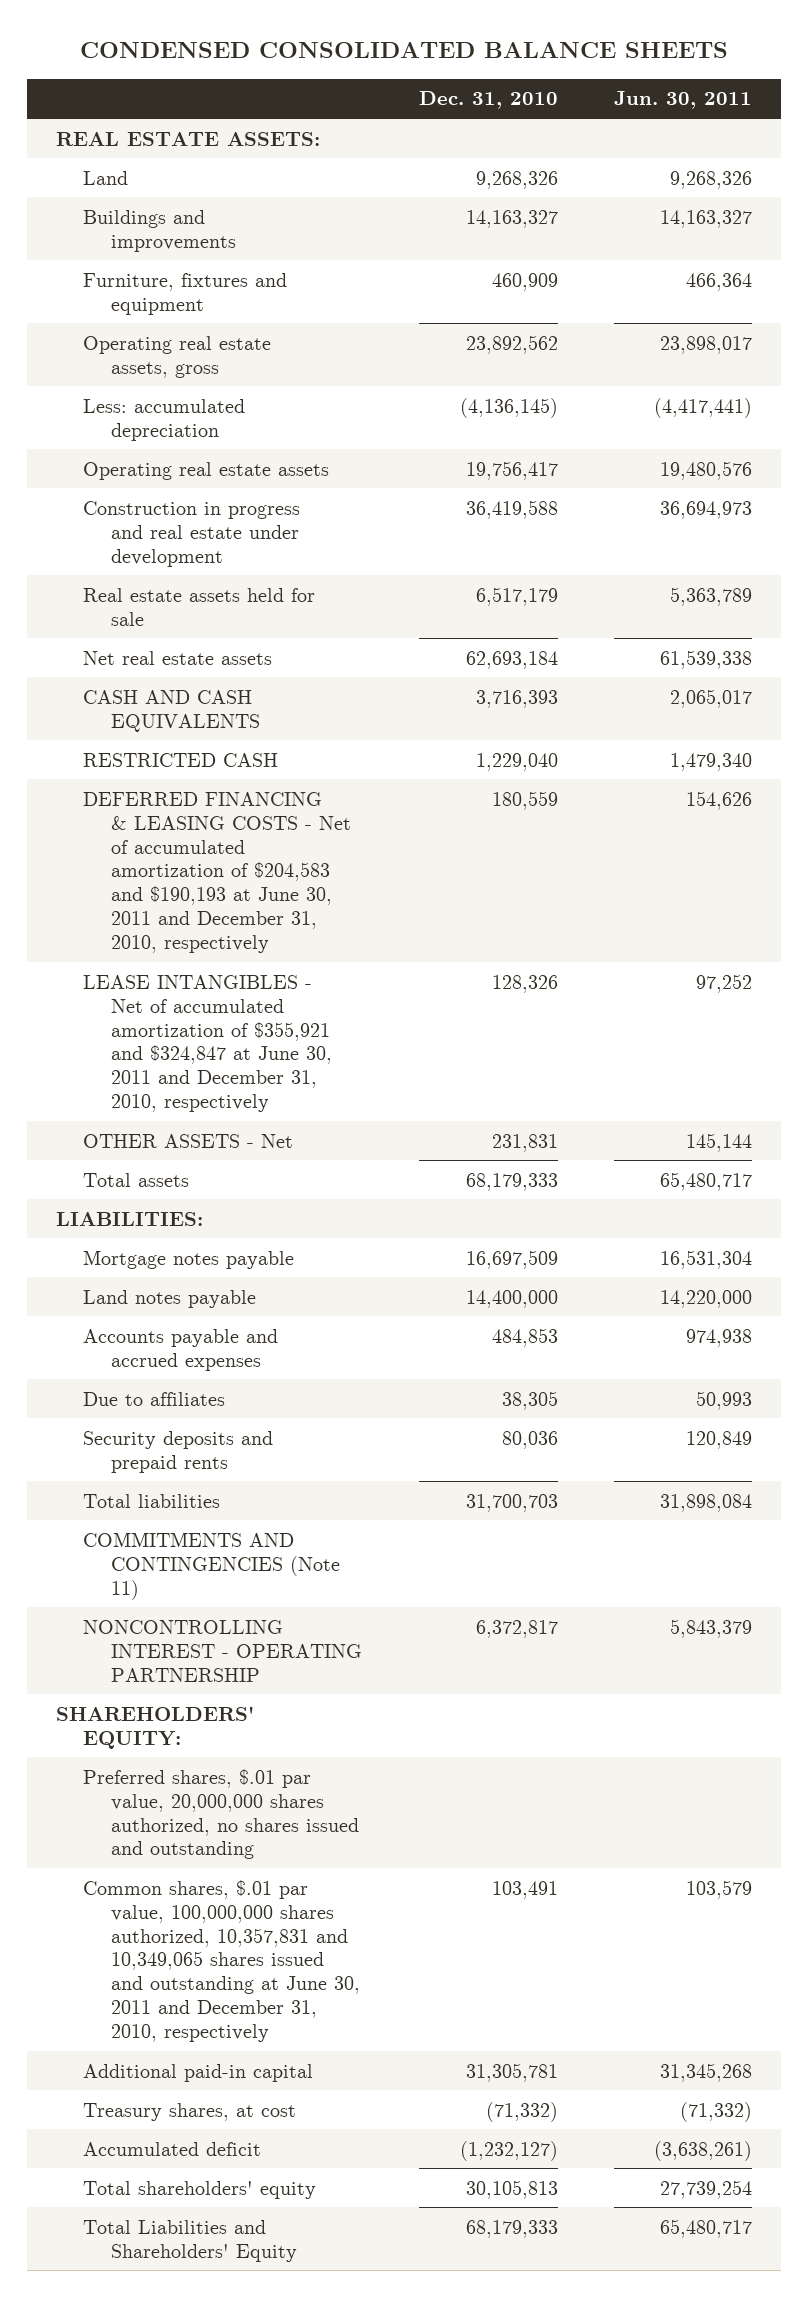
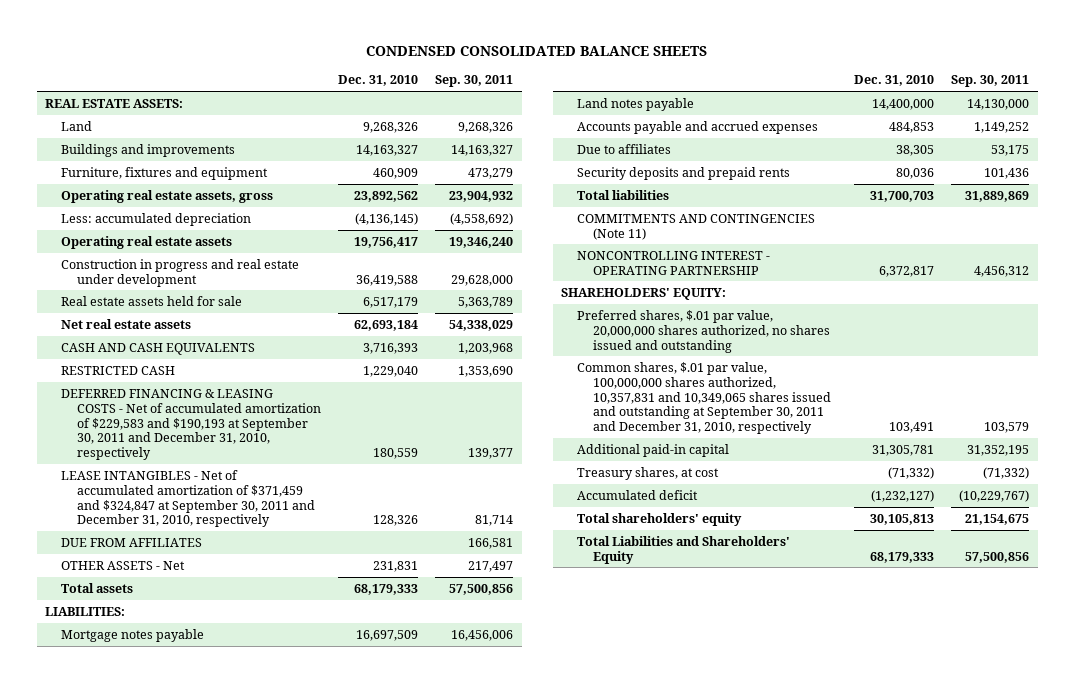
- | Dec. 31, 2010 | Jun. 30, 2011
+ | Dec. 31, 2010 | Sep. 30, 2011
- DEFERRED FINANCING & LEASING COSTS - Net of accumulated amortization of $204,583 and $190,193 at June 30, 2011 and December 31, 2010, respectively | 180,559 | 154,626
- LEASE INTANGIBLES - Net of accumulated amortization of $355,921 and $324,847 at June 30, 2011 and December 31, 2010, respectively | 128,326 | 97,252
+ DEFERRED FINANCING & LEASING COSTS - Net of accumulated amortization of $229,583 and $190,193 at September 30, 2011 and December 31, 2010, respectively | 180,559 | 139,377
+ LEASE INTANGIBLES - Net of accumulated amortization of $371,459 and $324,847 at September 30, 2011 and December 31, 2010, respectively | 128,326 | 81,714
+ DUE FROM AFFILIATES | | 166,581
- Common shares, $.01 par value, 100,000,000 shares authorized, 10,357,831 and 10,349,065 shares issued and outstanding at June 30, 2011 and December 31, 2010, respectively | 103,491 | 103,579
+ Common shares, $.01 par value, 100,000,000 shares authorized, 10,357,831 and 10,349,065 shares issued and outstanding at September 30, 2011 and December 31, 2010, respectively | 103,491 | 103,579

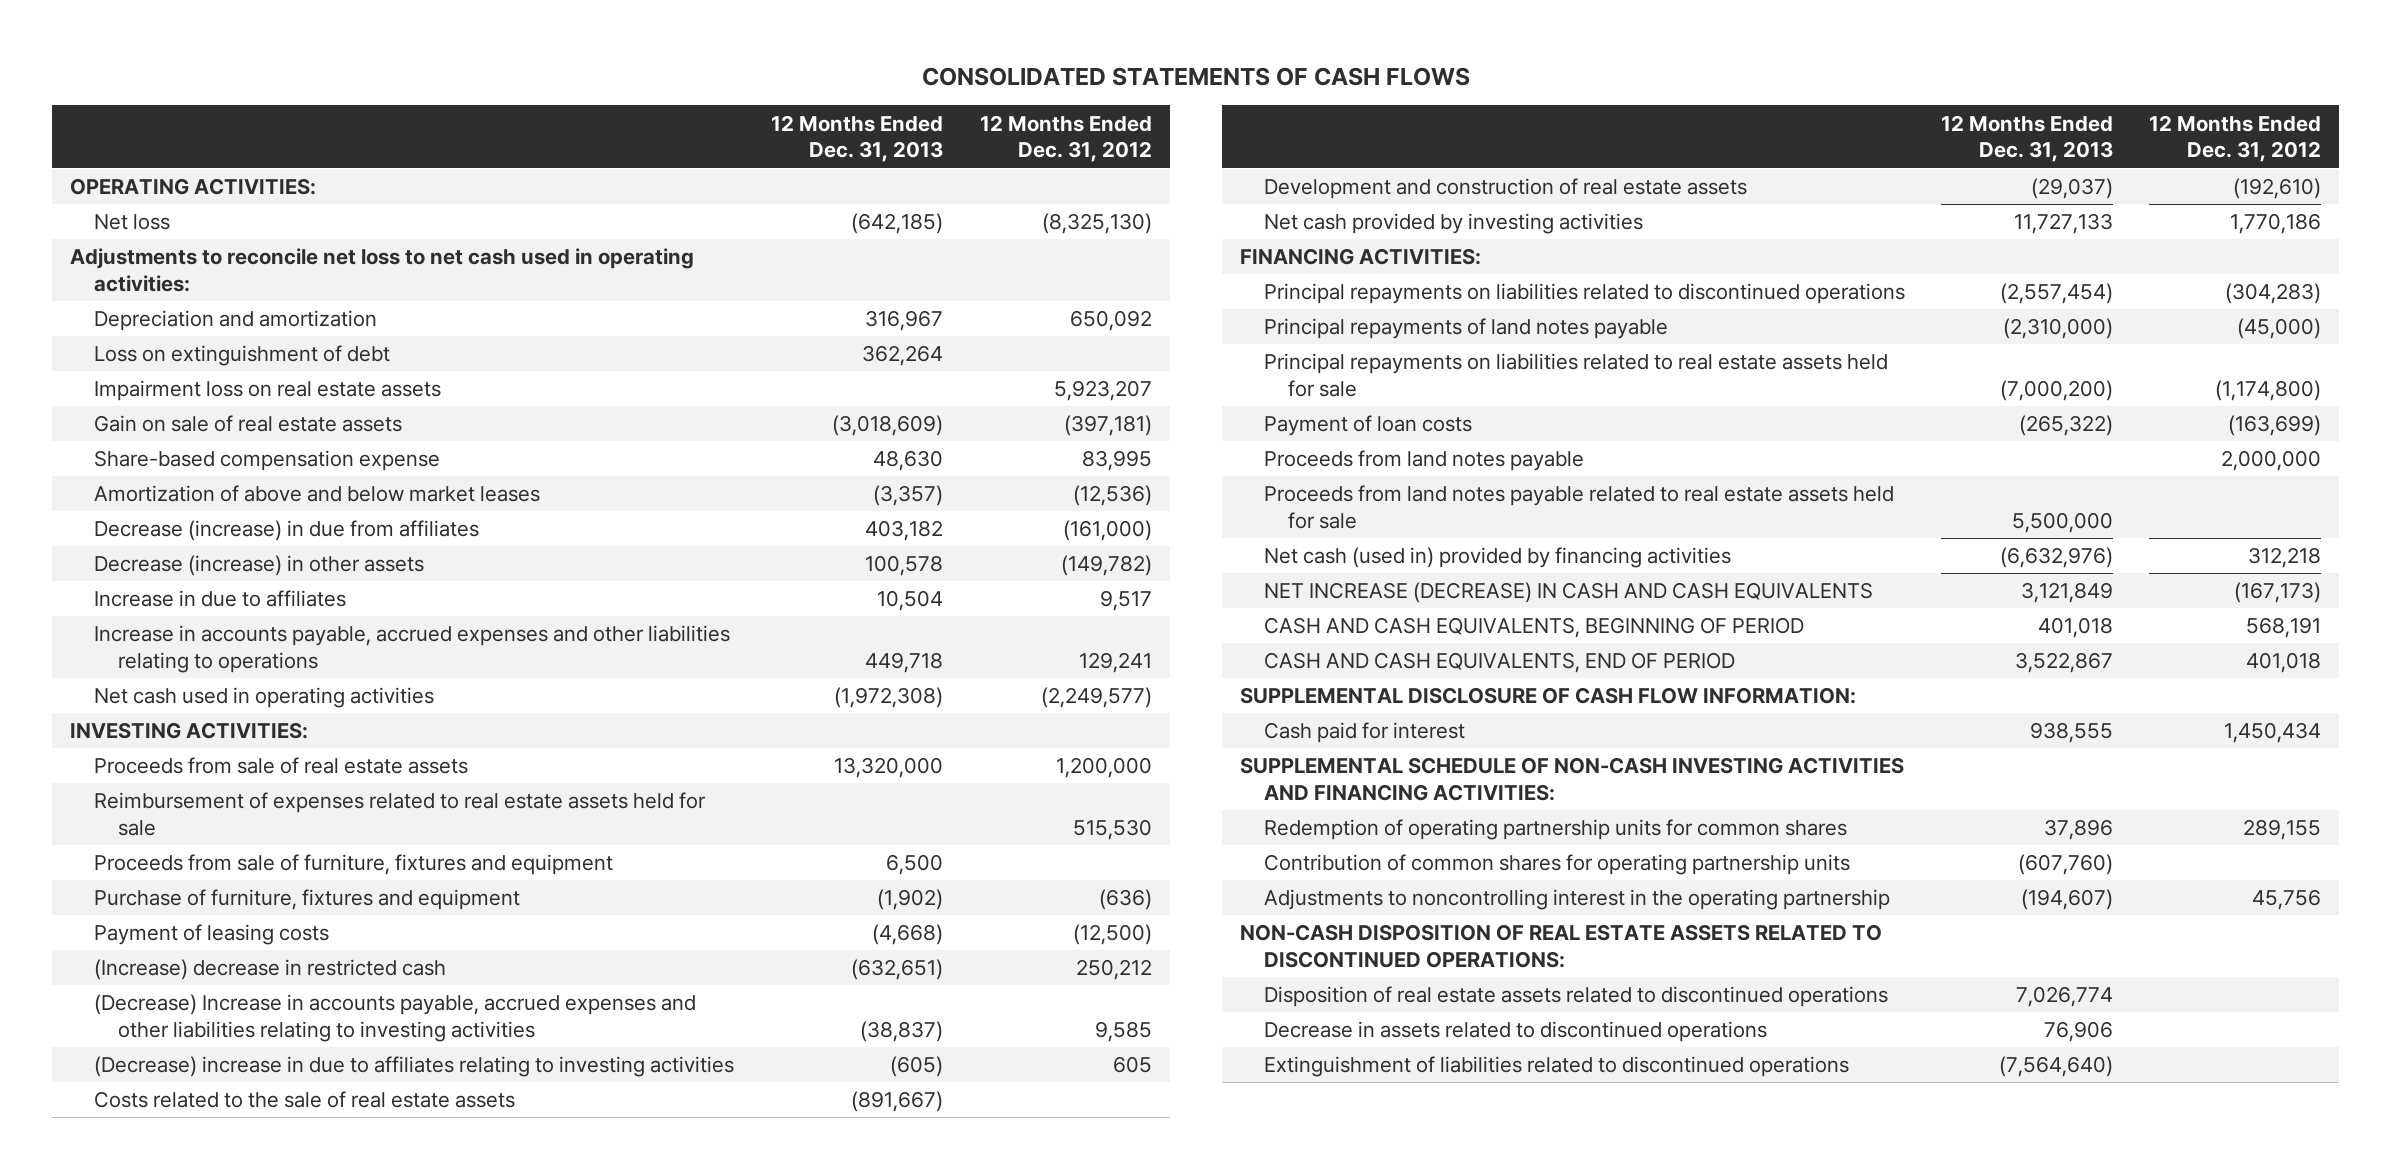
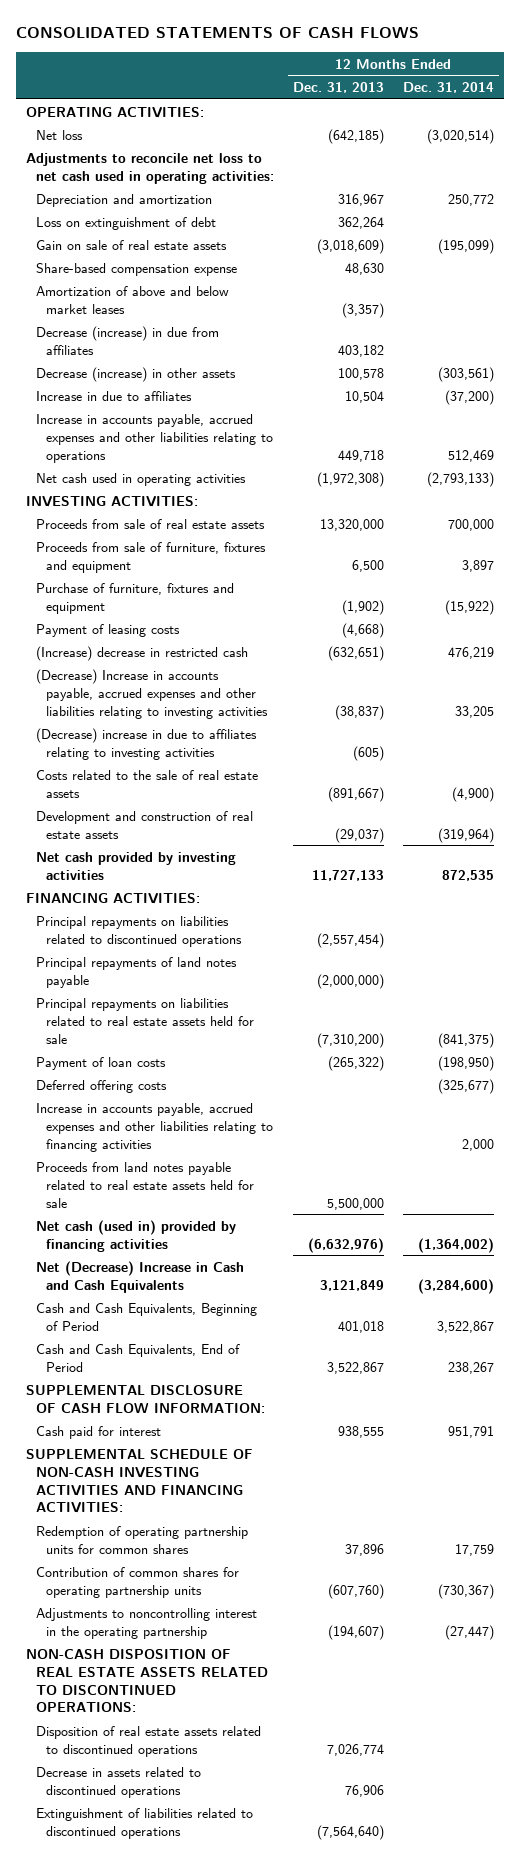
- | 12 Months Ended Dec. 31, 2013 | 12 Months Ended Dec. 31, 2012
+ | 12 Months Ended Dec. 31, 2013 | 12 Months Ended Dec. 31, 2014
- Impairment loss on real estate assets | | 5,923,207
- Reimbursement of expenses related to real estate assets held for sale | | 515,530
- Principal repayments of land notes payable | (2,310,000) | (45,000)
- Principal repayments on liabilities related to real estate assets held for sale | (7,000,200) | (1,174,800)
+ Principal repayments of land notes payable | (2,000,000) |
+ Principal repayments on liabilities related to real estate assets held for sale | (7,310,200) | (841,375)
- Proceeds from land notes payable | | 2,000,000
+ Deferred offering costs | | (325,677)
+ Increase in accounts payable, accrued expenses and other liabilities relating to financing activities | | 2,000
- NET INCREASE (DECREASE) IN CASH AND CASH EQUIVALENTS | 3,121,849 | (167,173)
- CASH AND CASH EQUIVALENTS, BEGINNING OF PERIOD | 401,018 | 568,191
- CASH AND CASH EQUIVALENTS, END OF PERIOD | 3,522,867 | 401,018
+ Net (Decrease) Increase in Cash and Cash Equivalents | 3,121,849 | (3,284,600)
+ Cash and Cash Equivalents, Beginning of Period | 401,018 | 3,522,867
+ Cash and Cash Equivalents, End of Period | 3,522,867 | 238,267

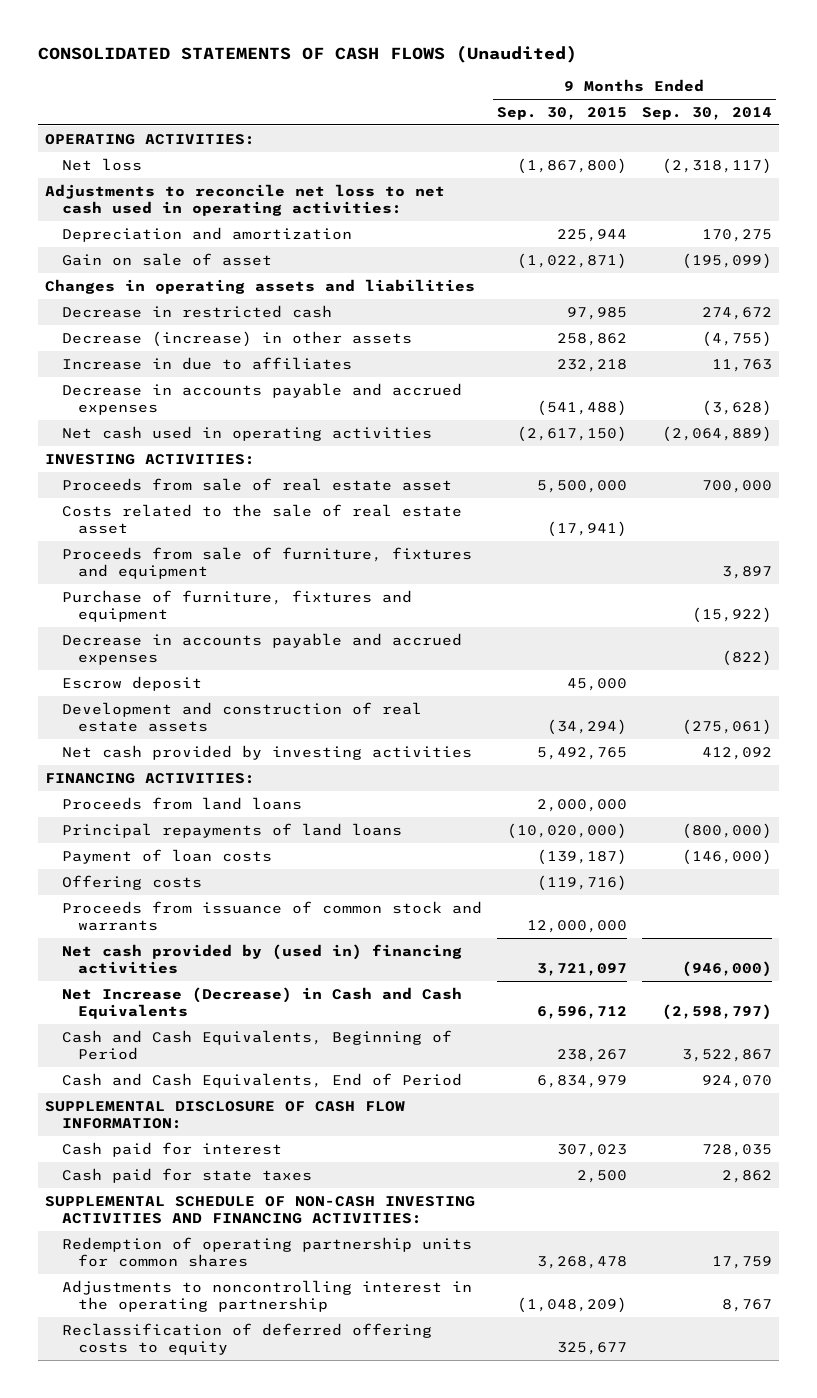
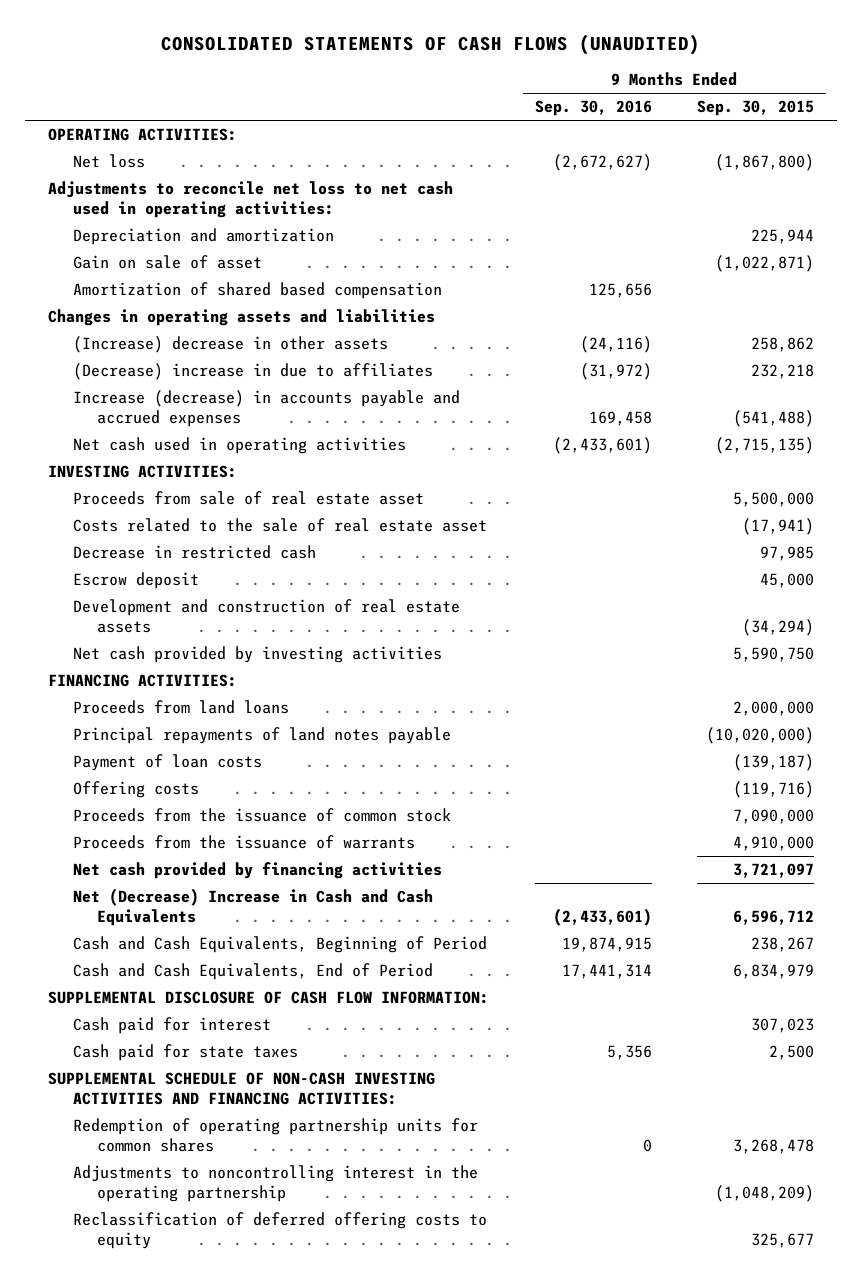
- CONSOLIDATED STATEMENTS OF CASH FLOWS (Unaudited)
+ CONSOLIDATED STATEMENTS OF CASH FLOWS (UNAUDITED)
- | 9 Months Ended Sep. 30, 2015 | 9 Months Ended Sep. 30, 2014
+ | 9 Months Ended Sep. 30, 2016 | 9 Months Ended Sep. 30, 2015
+ Amortization of shared based compensation | 125,656 |
- Decrease (increase) in other assets | 258,862 | (4,755)
- Increase in due to affiliates | 232,218 | 11,763
- Decrease in accounts payable and accrued expenses | (541,488) | (3,628)
- Net cash used in operating activities | (2,617,150) | (2,064,889)
+ (Increase) decrease in other assets | (24,116) | 258,862
+ (Decrease) increase in due to affiliates | (31,972) | 232,218
+ Increase (decrease) in accounts payable and accrued expenses | 169,458 | (541,488)
+ Net cash used in operating activities | (2,433,601) | (2,715,135)
- Proceeds from sale of furniture, fixtures and equipment | | 3,897
- Purchase of furniture, fixtures and equipment | | (15,922)
- Decrease in accounts payable and accrued expenses | | (822)
moved down: Decrease in restricted cash | | 97,985
- Net cash provided by investing activities | 5,492,765 | 412,092
+ Net cash provided by investing activities | | 5,590,750
- Principal repayments of land loans | (10,020,000) | (800,000)
+ Principal repayments of land notes payable | | (10,020,000)
- Proceeds from issuance of common stock and warrants | 12,000,000 |
- Net cash provided by (used in) financing activities | 3,721,097 | (946,000)
- Net Increase (Decrease) in Cash and Cash Equivalents | 6,596,712 | (2,598,797)
+ Proceeds from the issuance of common stock | | 7,090,000
+ Proceeds from the issuance of warrants | | 4,910,000
+ Net cash provided by financing activities | | 3,721,097
+ Net (Decrease) Increase in Cash and Cash Equivalents | (2,433,601) | 6,596,712

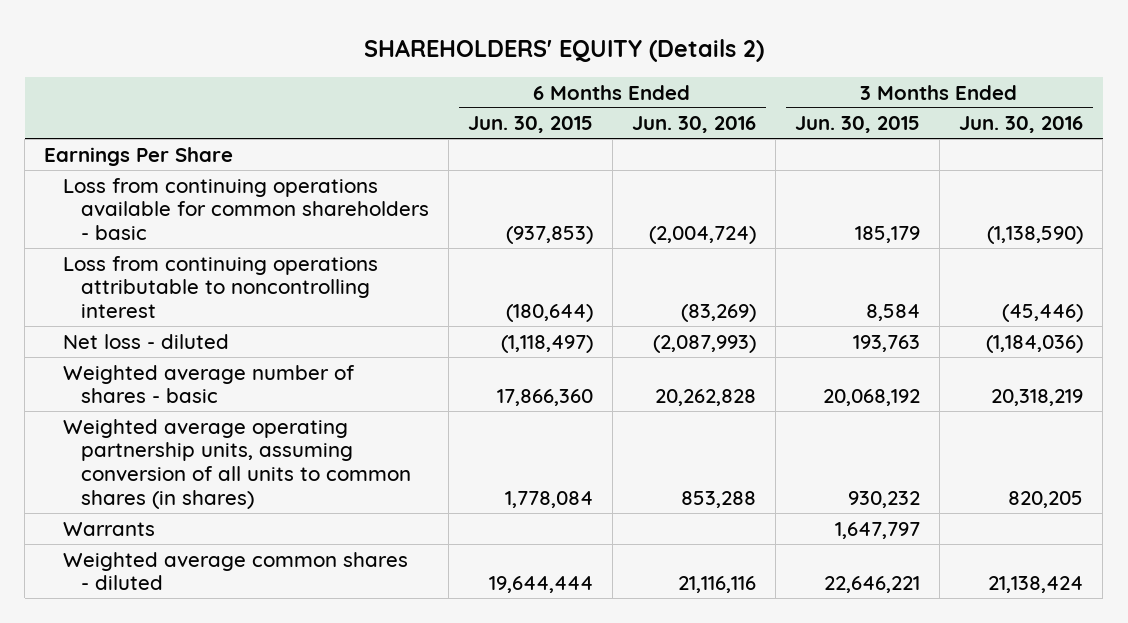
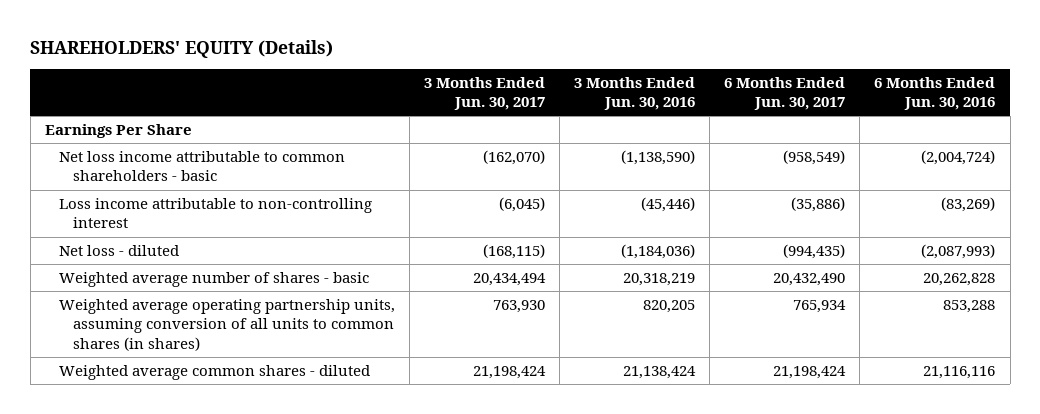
- SHAREHOLDERS' EQUITY (Details 2)
+ SHAREHOLDERS' EQUITY (Details)
- | 6 Months Ended Jun. 30, 2015 | 6 Months Ended Jun. 30, 2016 | 3 Months Ended Jun. 30, 2015 | 3 Months Ended Jun. 30, 2016
+ | 3 Months Ended Jun. 30, 2017 | 3 Months Ended Jun. 30, 2016 | 6 Months Ended Jun. 30, 2017 | 6 Months Ended Jun. 30, 2016
- Loss from continuing operations available for common shareholders - basic | (937,853) | (2,004,724) | 185,179 | (1,138,590)
- Loss from continuing operations attributable to noncontrolling interest | (180,644) | (83,269) | 8,584 | (45,446)
+ Net loss income attributable to common shareholders - basic | (162,070) | (1,138,590) | (958,549) | (2,004,724)
+ Loss income attributable to non-controlling interest | (6,045) | (45,446) | (35,886) | (83,269)
- Warrants | | | 1,647,797 |

